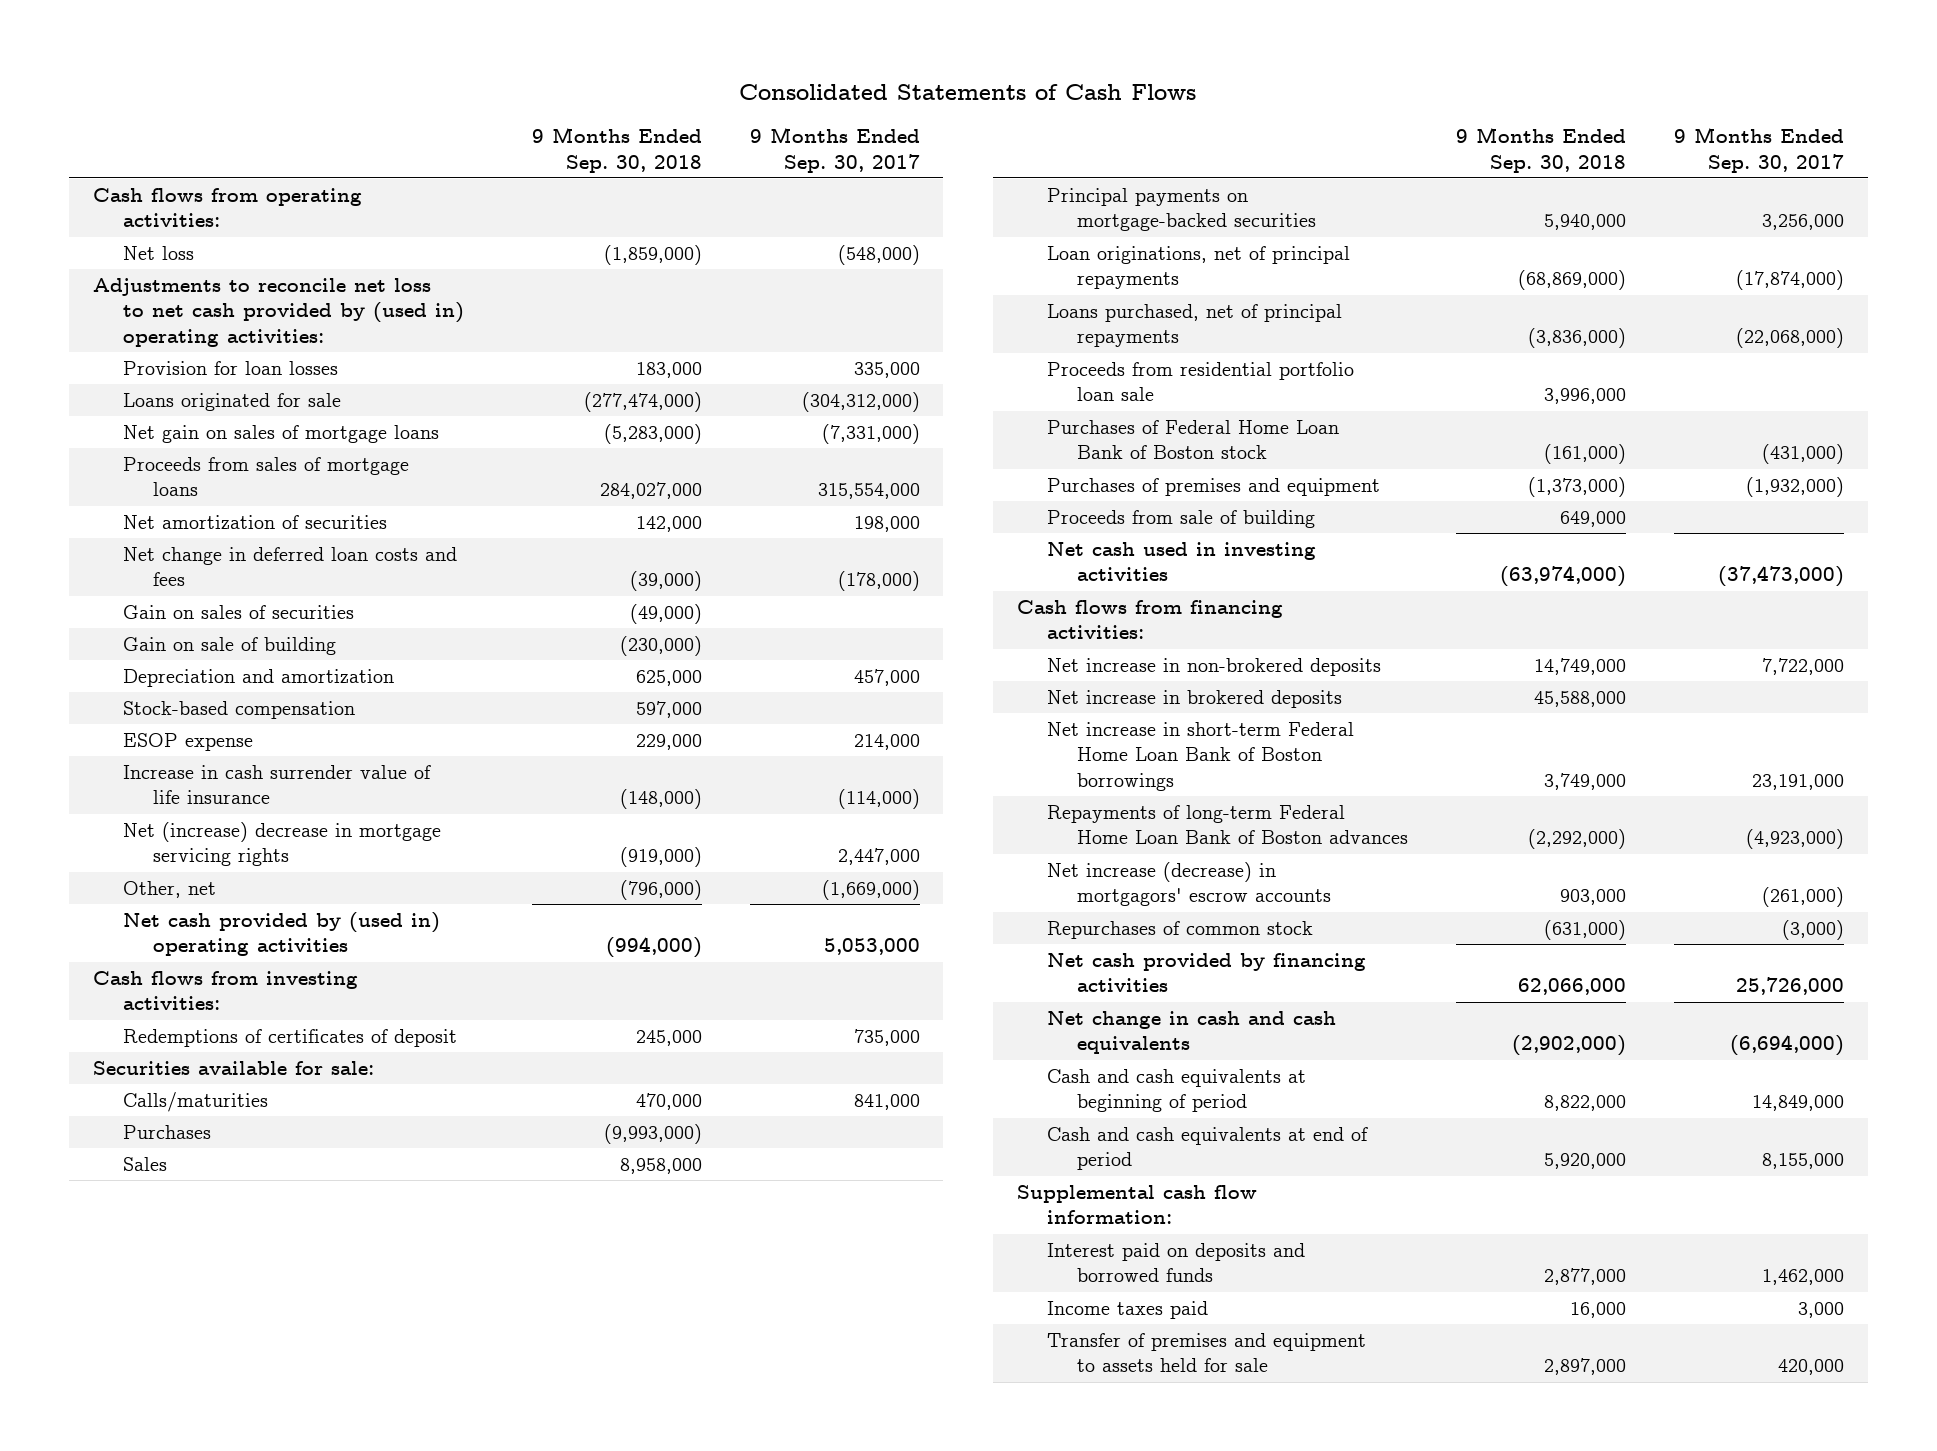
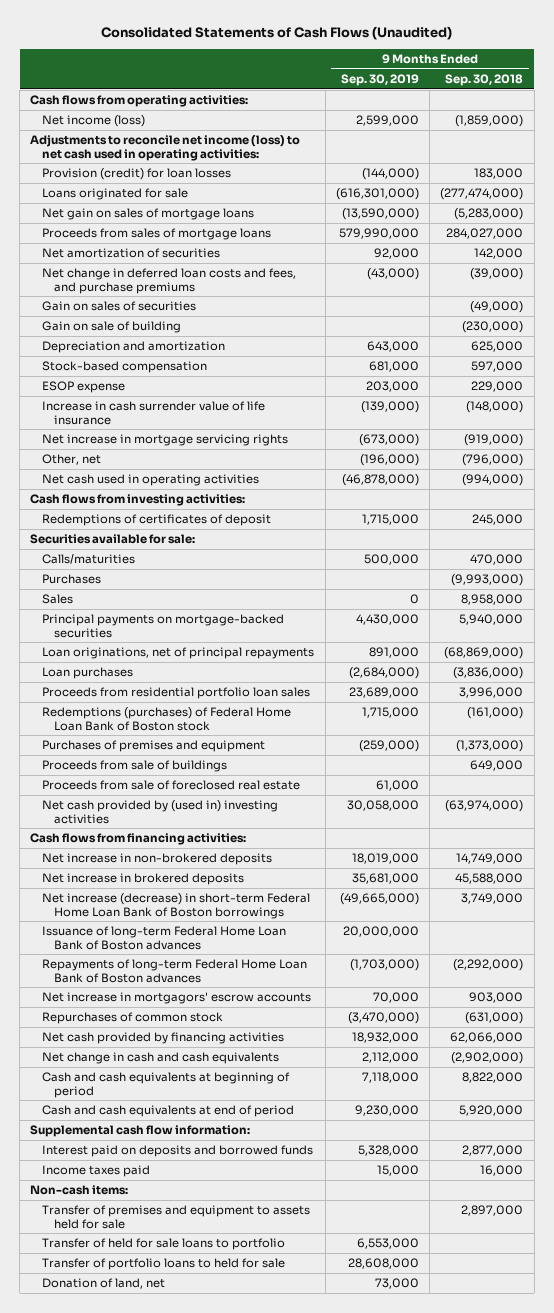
- Consolidated Statements of Cash Flows
+ Consolidated Statements of Cash Flows (Unaudited)
- | 9 Months Ended Sep. 30, 2018 | 9 Months Ended Sep. 30, 2017
+ | 9 Months Ended Sep. 30, 2019 | 9 Months Ended Sep. 30, 2018
- Net loss | (1,859,000) | (548,000)
- Adjustments to reconcile net loss to net cash provided by (used in) operating activities:
- Provision for loan losses | 183,000 | 335,000
+ Net income (loss) | 2,599,000 | (1,859,000)
+ Adjustments to reconcile net income (loss) to net cash used in operating activities:
+ Provision (credit) for loan losses | (144,000) | 183,000
- Net change in deferred loan costs and fees | (39,000) | (178,000)
+ Net change in deferred loan costs and fees, and purchase premiums | (43,000) | (39,000)
- Net (increase) decrease in mortgage servicing rights | (919,000) | 2,447,000
+ Net increase in mortgage servicing rights | (673,000) | (919,000)
- Net cash provided by (used in) operating activities | (994,000) | 5,053,000
+ Net cash used in operating activities | (46,878,000) | (994,000)
- Loans purchased, net of principal repayments | (3,836,000) | (22,068,000)
- Proceeds from residential portfolio loan sale | 3,996,000 |
- Purchases of Federal Home Loan Bank of Boston stock | (161,000) | (431,000)
+ Loan purchases | (2,684,000) | (3,836,000)
+ Proceeds from residential portfolio loan sales | 23,689,000 | 3,996,000
+ Redemptions (purchases) of Federal Home Loan Bank of Boston stock | 1,715,000 | (161,000)
- Proceeds from sale of building | 649,000 |
- Net cash used in investing activities | (63,974,000) | (37,473,000)
+ Proceeds from sale of buildings | | 649,000
+ Proceeds from sale of foreclosed real estate | 61,000 |
+ Net cash provided by (used in) investing activities | 30,058,000 | (63,974,000)
- Net increase in short-term Federal Home Loan Bank of Boston borrowings | 3,749,000 | 23,191,000
+ Net increase (decrease) in short-term Federal Home Loan Bank of Boston borrowings | (49,665,000) | 3,749,000
+ Issuance of long-term Federal Home Loan Bank of Boston advances | 20,000,000 |
- Net increase (decrease) in mortgagors' escrow accounts | 903,000 | (261,000)
+ Net increase in mortgagors' escrow accounts | 70,000 | 903,000
+ Non-cash items:
+ Transfer of held for sale loans to portfolio | 6,553,000 |
+ Transfer of portfolio loans to held for sale | 28,608,000 |
+ Donation of land, net | 73,000 |

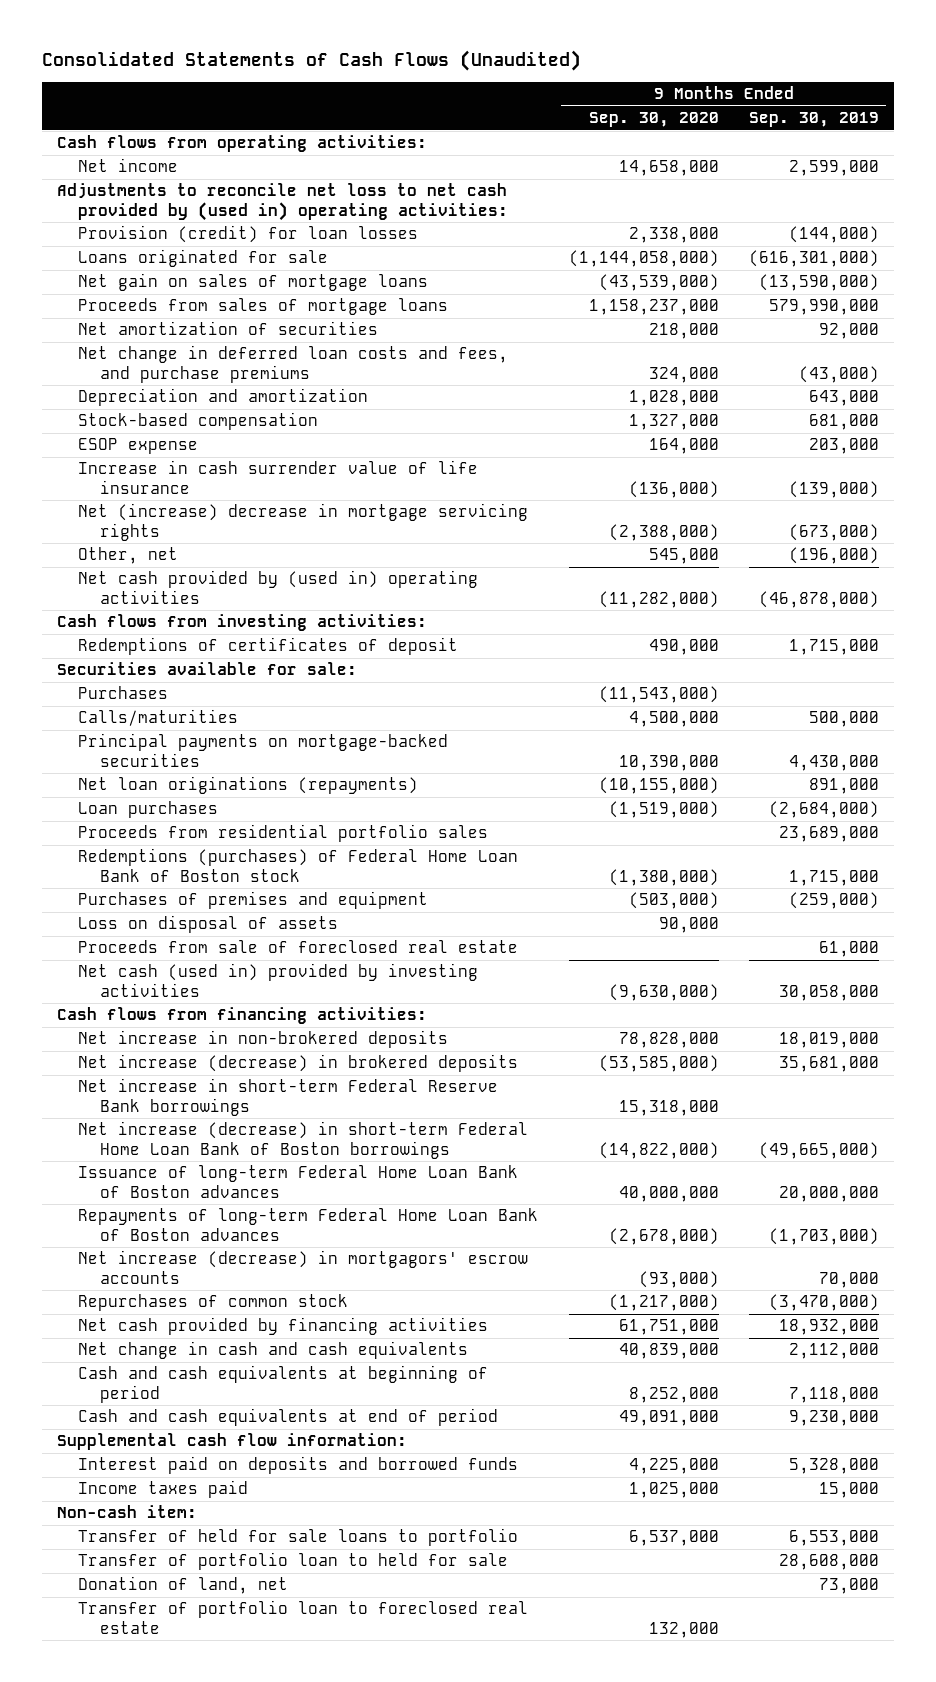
- | 9 Months Ended Sep. 30, 2019 | 9 Months Ended Sep. 30, 2018
+ | 9 Months Ended Sep. 30, 2020 | 9 Months Ended Sep. 30, 2019
- Net income (loss) | 2,599,000 | (1,859,000)
- Adjustments to reconcile net income (loss) to net cash used in operating activities:
+ Net income | 14,658,000 | 2,599,000
+ Adjustments to reconcile net loss to net cash provided by (used in) operating activities:
- Gain on sales of securities | | (49,000)
- Gain on sale of building | | (230,000)
- Net increase in mortgage servicing rights | (673,000) | (919,000)
+ Net (increase) decrease in mortgage servicing rights | (2,388,000) | (673,000)
- Net cash used in operating activities | (46,878,000) | (994,000)
+ Net cash provided by (used in) operating activities | (11,282,000) | (46,878,000)
- Sales | 0 | 8,958,000
moved down: Calls/maturities | 4,500,000 | 500,000
- Loan originations, net of principal repayments | 891,000 | (68,869,000)
+ Net loan originations (repayments) | (10,155,000) | 891,000
- Proceeds from residential portfolio loan sales | 23,689,000 | 3,996,000
+ Proceeds from residential portfolio sales | | 23,689,000
- Proceeds from sale of buildings | | 649,000
+ Loss on disposal of assets | 90,000 |
- Net cash provided by (used in) investing activities | 30,058,000 | (63,974,000)
+ Net cash (used in) provided by investing activities | (9,630,000) | 30,058,000
- Net increase in brokered deposits | 35,681,000 | 45,588,000
+ Net increase (decrease) in brokered deposits | (53,585,000) | 35,681,000
+ Net increase in short-term Federal Reserve Bank borrowings | 15,318,000 |
- Net increase in mortgagors' escrow accounts | 70,000 | 903,000
+ Net increase (decrease) in mortgagors' escrow accounts | (93,000) | 70,000
- Non-cash items:
- Transfer of premises and equipment to assets held for sale | | 2,897,000
+ Non-cash item:
- Transfer of portfolio loans to held for sale | 28,608,000 |
+ Transfer of portfolio loan to held for sale | | 28,608,000
+ Transfer of portfolio loan to foreclosed real estate | 132,000 |

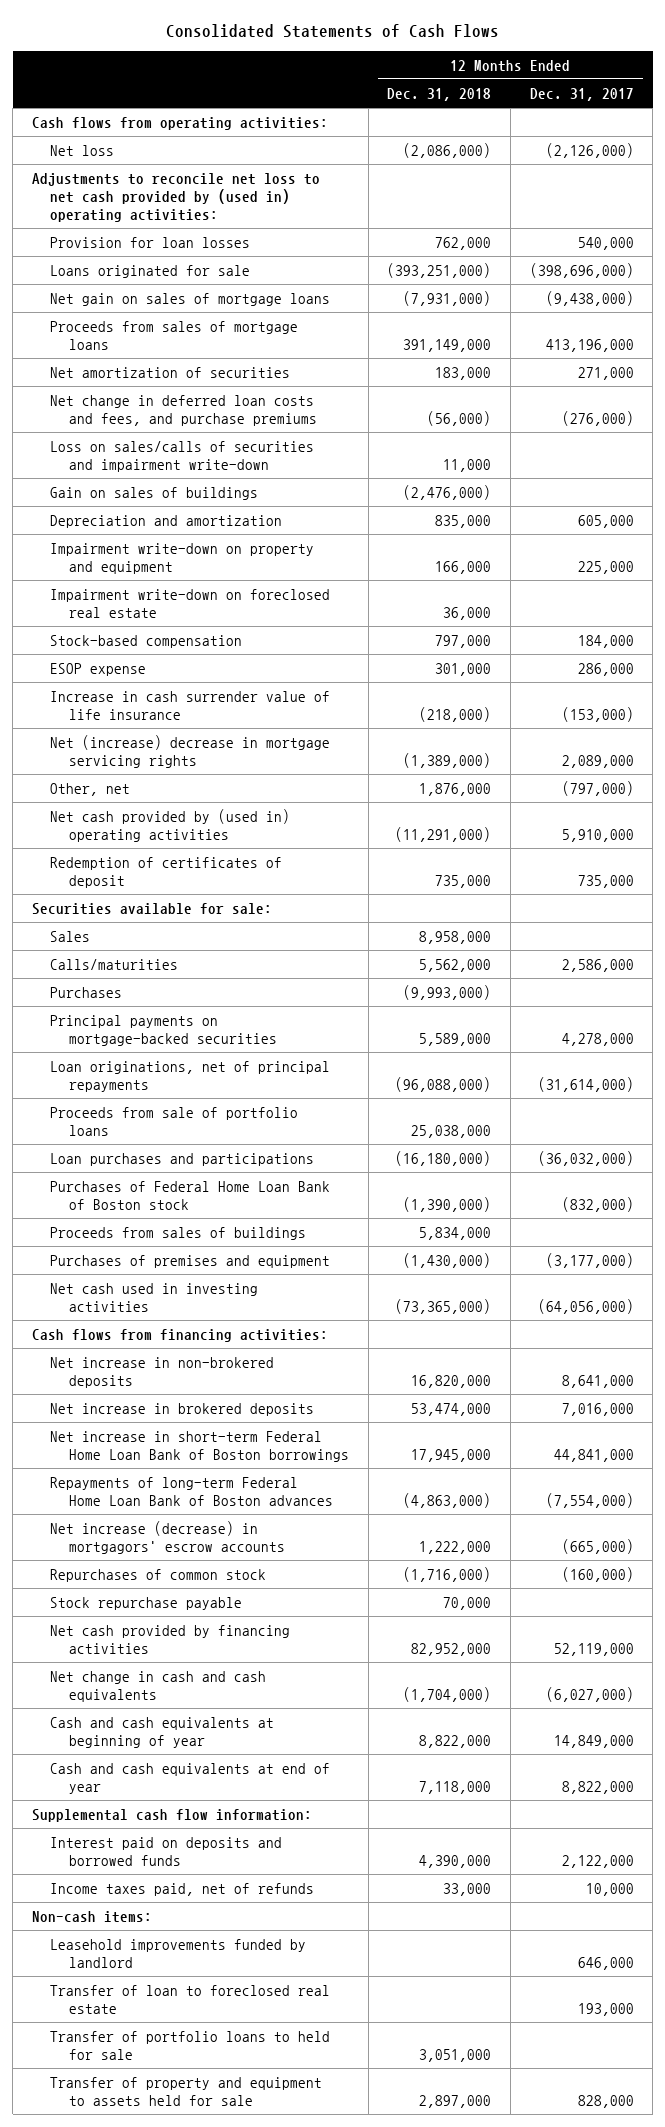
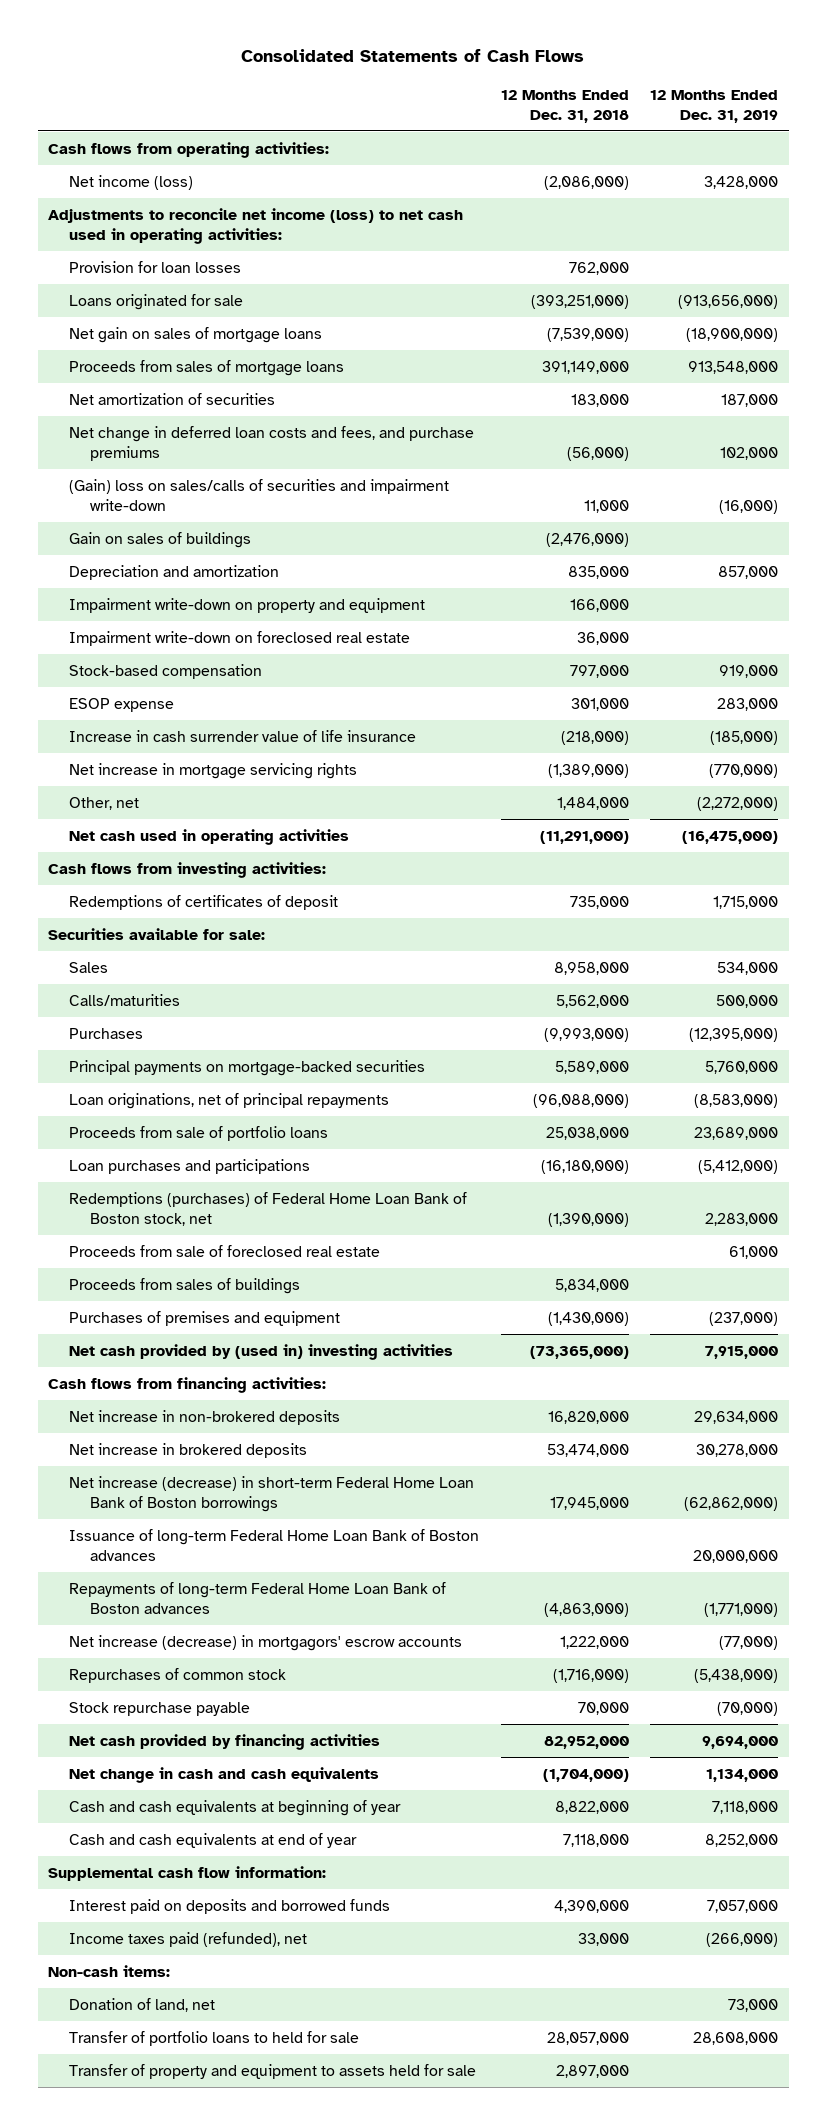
- | 12 Months Ended Dec. 31, 2018 | 12 Months Ended Dec. 31, 2017
+ | 12 Months Ended Dec. 31, 2018 | 12 Months Ended Dec. 31, 2019
- Net loss | (2,086,000) | (2,126,000)
- Adjustments to reconcile net loss to net cash provided by (used in) operating activities:
+ Net income (loss) | (2,086,000) | 3,428,000
+ Adjustments to reconcile net income (loss) to net cash used in operating activities:
- Net gain on sales of mortgage loans | (7,931,000) | (9,438,000)
+ Net gain on sales of mortgage loans | (7,539,000) | (18,900,000)
- Loss on sales/calls of securities and impairment write-down | 11,000 |
+ (Gain) loss on sales/calls of securities and impairment write-down | 11,000 | (16,000)
- Net (increase) decrease in mortgage servicing rights | (1,389,000) | 2,089,000
- Other, net | 1,876,000 | (797,000)
- Net cash provided by (used in) operating activities | (11,291,000) | 5,910,000
- Redemption of certificates of deposit | 735,000 | 735,000
+ Net increase in mortgage servicing rights | (1,389,000) | (770,000)
+ Other, net | 1,484,000 | (2,272,000)
+ Net cash used in operating activities | (11,291,000) | (16,475,000)
+ Cash flows from investing activities:
+ Redemptions of certificates of deposit | 735,000 | 1,715,000
- Purchases of Federal Home Loan Bank of Boston stock | (1,390,000) | (832,000)
+ Redemptions (purchases) of Federal Home Loan Bank of Boston stock, net | (1,390,000) | 2,283,000
+ Proceeds from sale of foreclosed real estate | | 61,000
- Net cash used in investing activities | (73,365,000) | (64,056,000)
+ Net cash provided by (used in) investing activities | (73,365,000) | 7,915,000
- Net increase in short-term Federal Home Loan Bank of Boston borrowings | 17,945,000 | 44,841,000
+ Net increase (decrease) in short-term Federal Home Loan Bank of Boston borrowings | 17,945,000 | (62,862,000)
+ Issuance of long-term Federal Home Loan Bank of Boston advances | | 20,000,000
- Income taxes paid, net of refunds | 33,000 | 10,000
+ Income taxes paid (refunded), net | 33,000 | (266,000)
- Leasehold improvements funded by landlord | | 646,000
- Transfer of loan to foreclosed real estate | | 193,000
- Transfer of portfolio loans to held for sale | 3,051,000 |
+ Donation of land, net | | 73,000
+ Transfer of portfolio loans to held for sale | 28,057,000 | 28,608,000

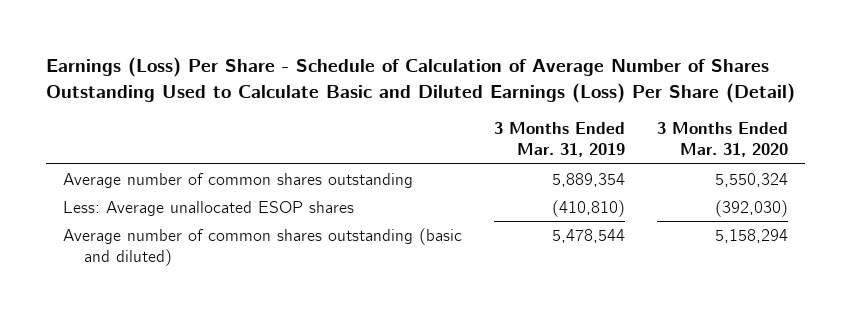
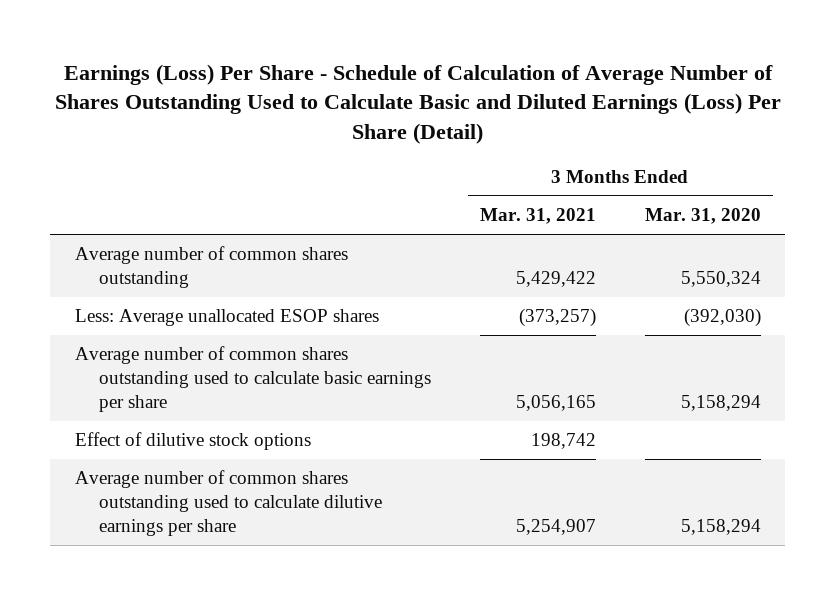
- | 3 Months Ended Mar. 31, 2019 | 3 Months Ended Mar. 31, 2020
+ | 3 Months Ended Mar. 31, 2021 | 3 Months Ended Mar. 31, 2020
- Average number of common shares outstanding (basic and diluted) | 5,478,544 | 5,158,294
+ Average number of common shares outstanding used to calculate basic earnings per share | 5,056,165 | 5,158,294
+ Effect of dilutive stock options | 198,742 |
+ Average number of common shares outstanding used to calculate dilutive earnings per share | 5,254,907 | 5,158,294

